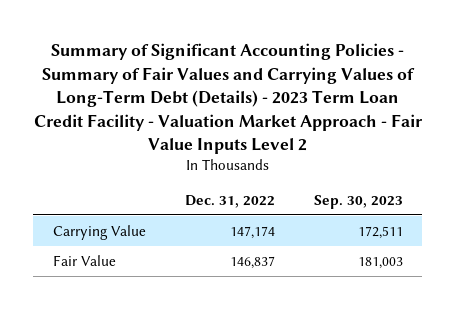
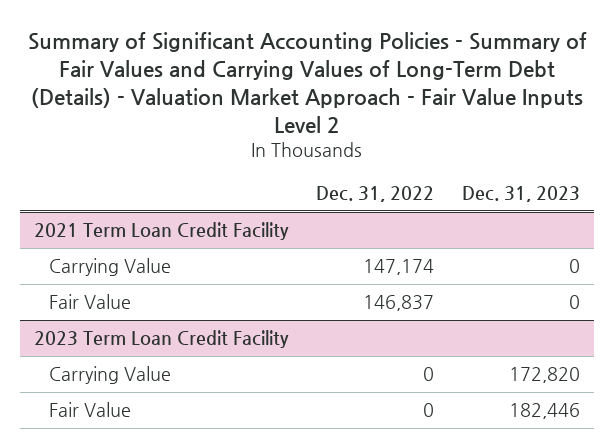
- Summary of Significant Accounting Policies - Summary of Fair Values and Carrying Values of Long-Term Debt (Details) - 2023 Term Loan Credit Facility - Valuation Market Approach - Fair Value Inputs Level 2
+ Summary of Significant Accounting Policies - Summary of Fair Values and Carrying Values of Long-Term Debt (Details) - Valuation Market Approach - Fair Value Inputs Level 2
- | Dec. 31, 2022 | Sep. 30, 2023
+ | Dec. 31, 2022 | Dec. 31, 2023
+ 2021 Term Loan Credit Facility
+ 2023 Term Loan Credit Facility
+ Carrying Value | 0 | 172,820
+ Fair Value | 0 | 182,446

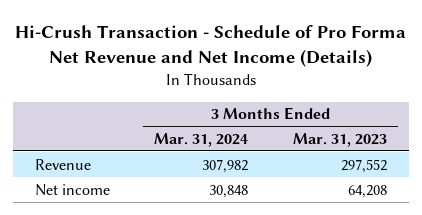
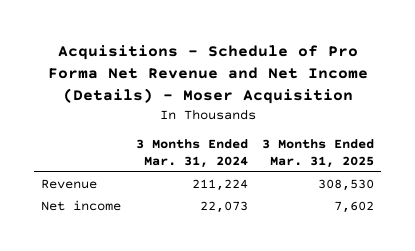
- Hi-Crush Transaction - Schedule of Pro Forma Net Revenue and Net Income (Details)
+ Acquisitions - Schedule of Pro Forma Net Revenue and Net Income (Details) - Moser Acquisition
- | 3 Months Ended Mar. 31, 2024 | 3 Months Ended Mar. 31, 2023
+ | 3 Months Ended Mar. 31, 2024 | 3 Months Ended Mar. 31, 2025
- Revenue | 307,982 | 297,552
- Net income | 30,848 | 64,208
+ Revenue | 211,224 | 308,530
+ Net income | 22,073 | 7,602

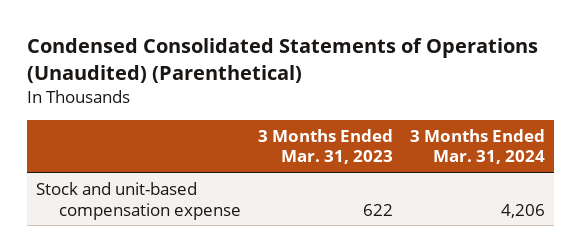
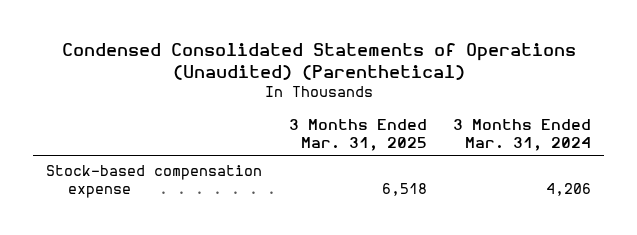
- | 3 Months Ended Mar. 31, 2023 | 3 Months Ended Mar. 31, 2024
+ | 3 Months Ended Mar. 31, 2025 | 3 Months Ended Mar. 31, 2024
- Stock and unit-based compensation expense | 622 | 4,206
+ Stock-based compensation expense | 6,518 | 4,206

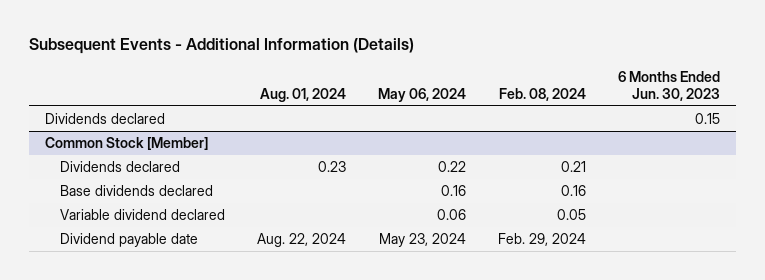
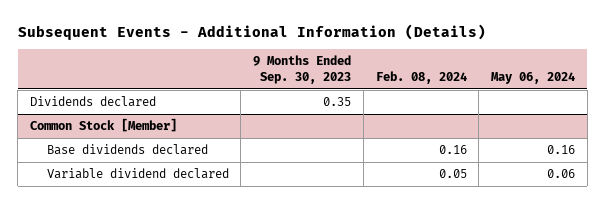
- | Aug. 01, 2024 | May 06, 2024 | Feb. 08, 2024 | 6 Months Ended Jun. 30, 2023
+ | 9 Months Ended Sep. 30, 2023 | Feb. 08, 2024 | May 06, 2024
@ Common Stock [Member]
- Dividends declared | 0.23 | 0.22 | 0.21 |
- Dividend payable date | Aug. 22, 2024 | May 23, 2024 | Feb. 29, 2024 |

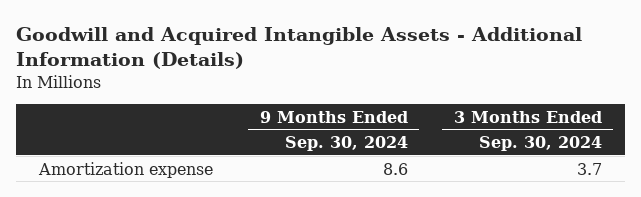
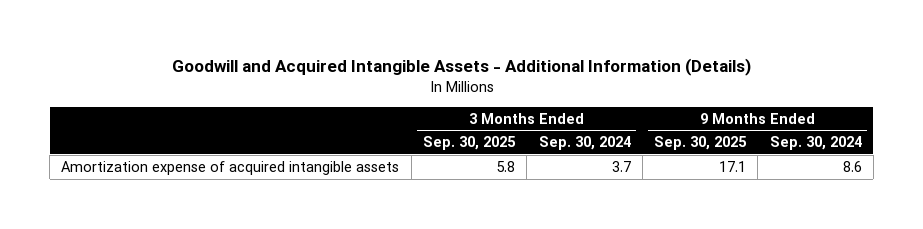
- | 9 Months Ended Sep. 30, 2024 | 3 Months Ended Sep. 30, 2024
+ | 3 Months Ended Sep. 30, 2025 | 3 Months Ended Sep. 30, 2024 | 9 Months Ended Sep. 30, 2025 | 9 Months Ended Sep. 30, 2024
- Amortization expense | 8.6 | 3.7
+ Amortization expense of acquired intangible assets | 5.8 | 3.7 | 17.1 | 8.6

